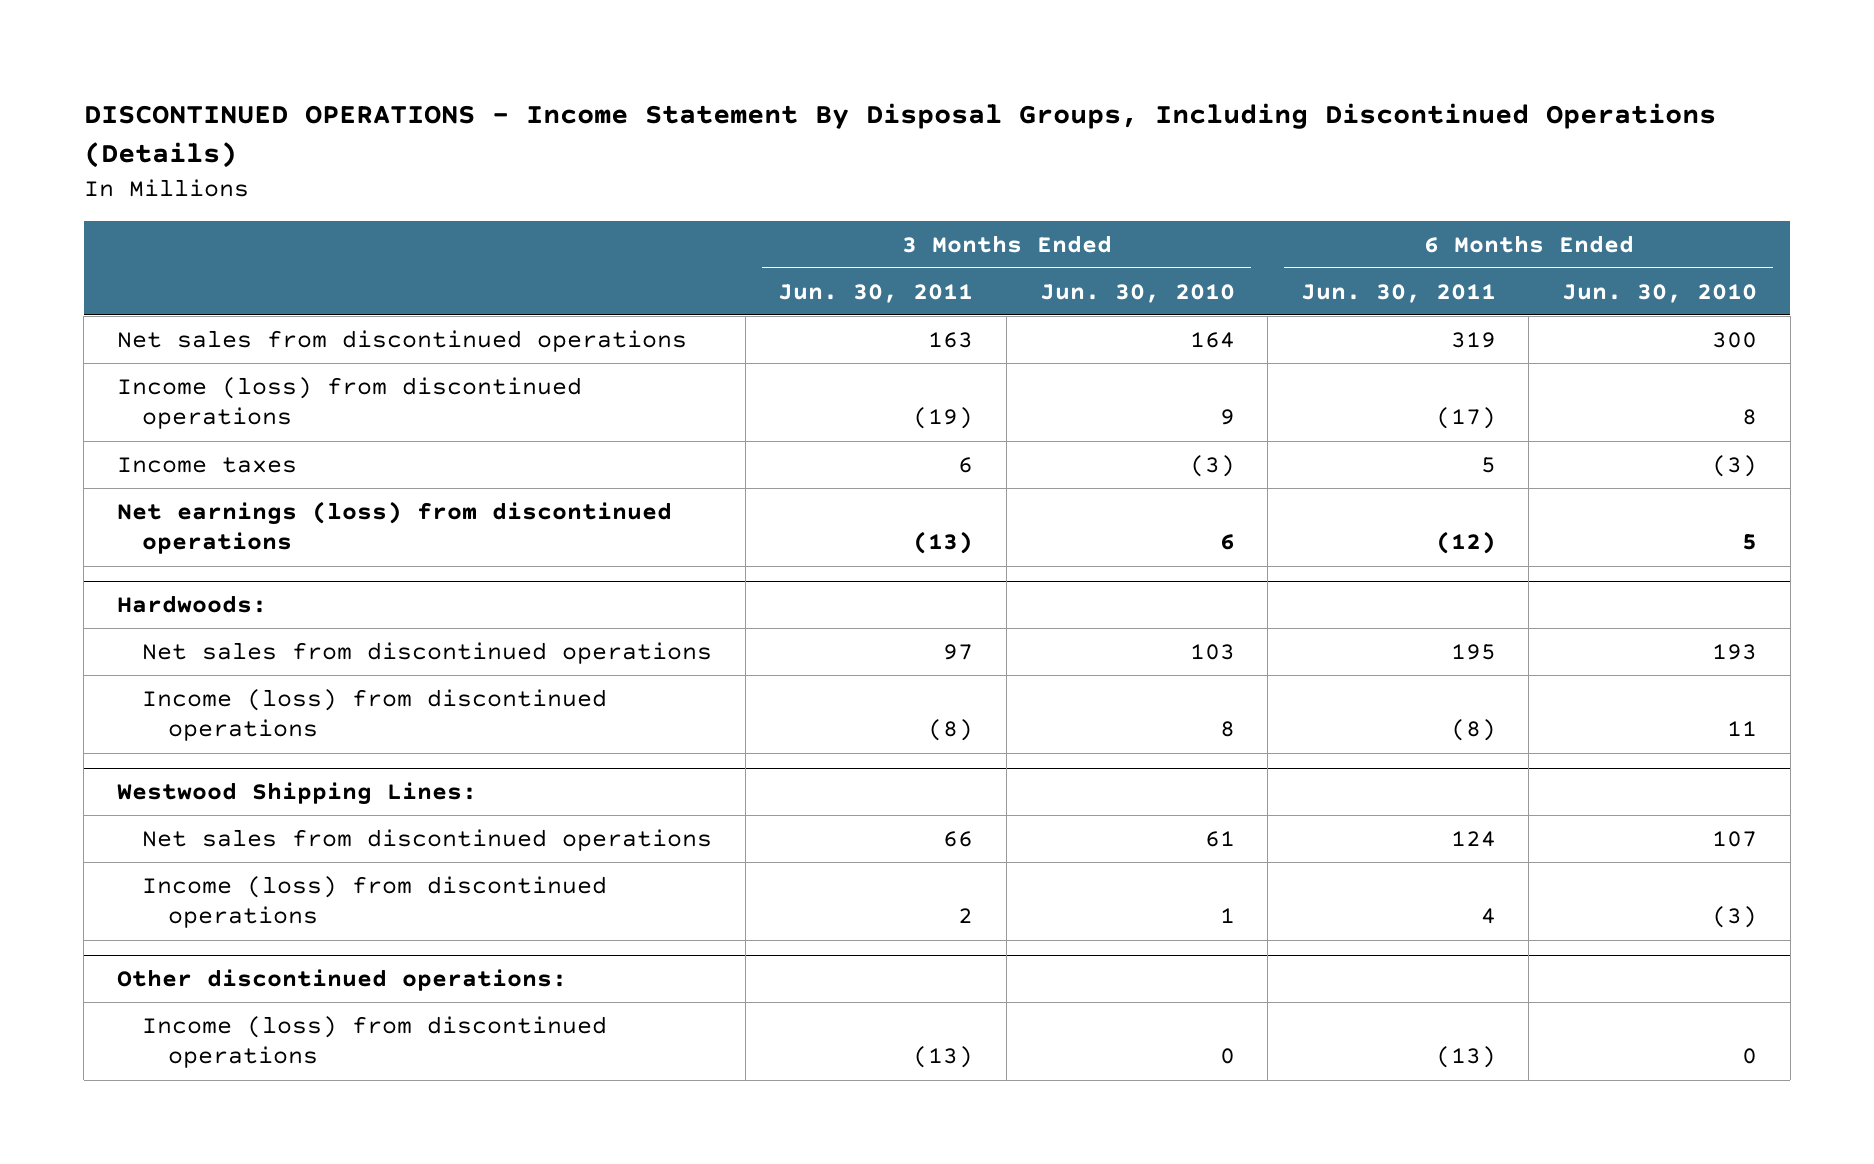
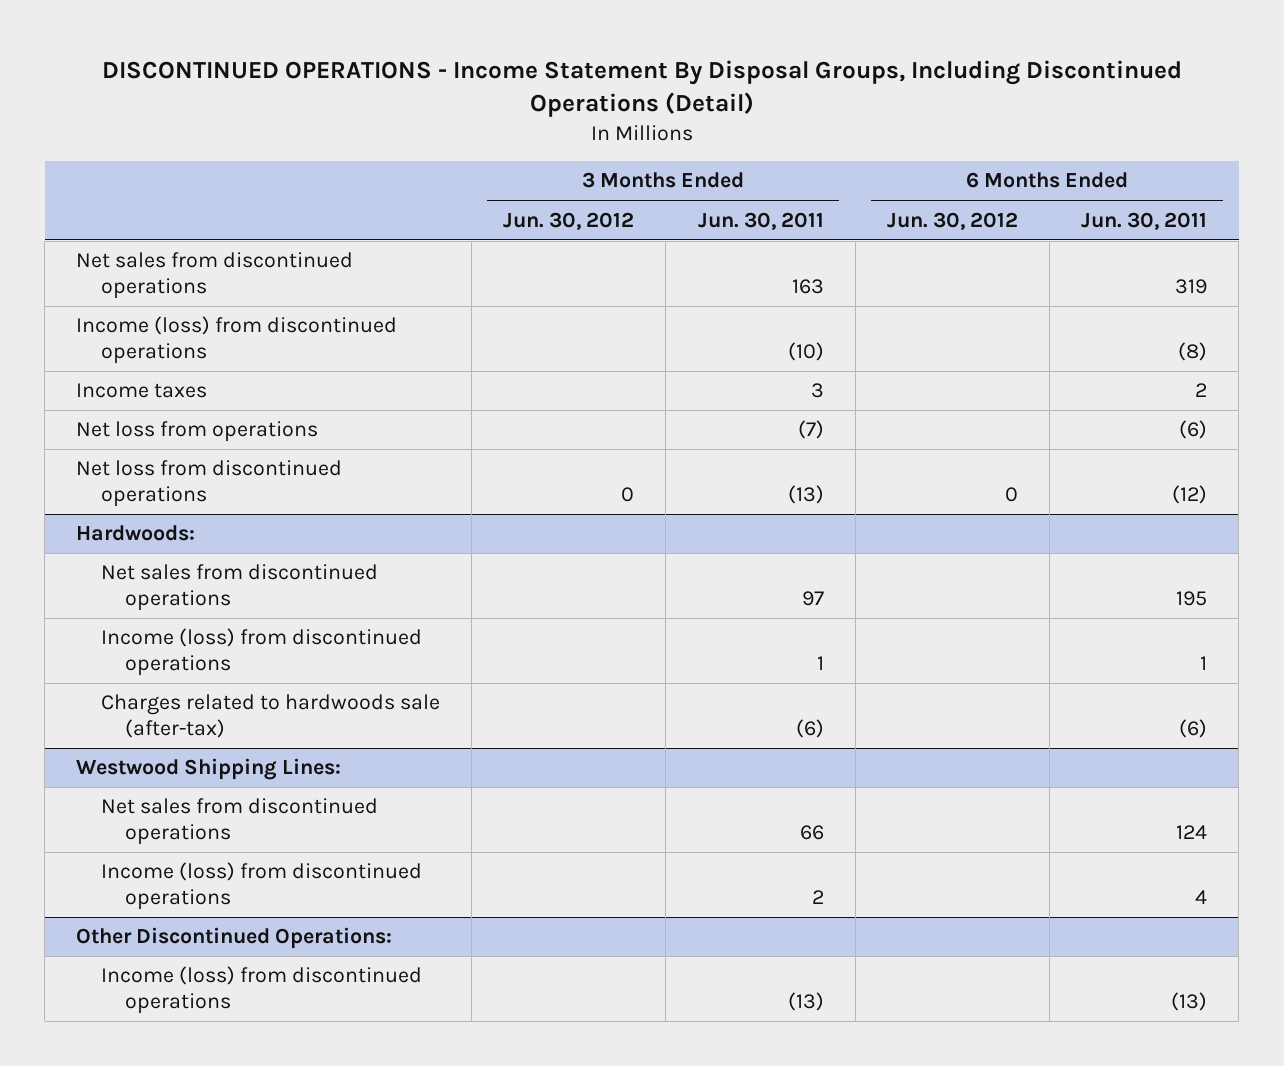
- DISCONTINUED OPERATIONS - Income Statement By Disposal Groups, Including Discontinued Operations (Details)
+ DISCONTINUED OPERATIONS - Income Statement By Disposal Groups, Including Discontinued Operations (Detail)
- | 3 Months Ended Jun. 30, 2011 | 3 Months Ended Jun. 30, 2010 | 6 Months Ended Jun. 30, 2011 | 6 Months Ended Jun. 30, 2010
+ | 3 Months Ended Jun. 30, 2012 | 3 Months Ended Jun. 30, 2011 | 6 Months Ended Jun. 30, 2012 | 6 Months Ended Jun. 30, 2011
- Income (loss) from discontinued operations | (19) | 9 | (17) | 8
- Income taxes | 6 | (3) | 5 | (3)
- Net earnings (loss) from discontinued operations | (13) | 6 | (12) | 5
+ Income (loss) from discontinued operations | | (10) | | (8)
+ Income taxes | | 3 | | 2
+ Net loss from operations | | (7) | | (6)
+ Net loss from discontinued operations | 0 | (13) | 0 | (12)
@ Hardwoods:
- Income (loss) from discontinued operations | (8) | 8 | (8) | 11
+ Income (loss) from discontinued operations | | 1 | | 1
+ Charges related to hardwoods sale (after-tax) | | (6) | | (6)
- Other discontinued operations:
+ Other Discontinued Operations:

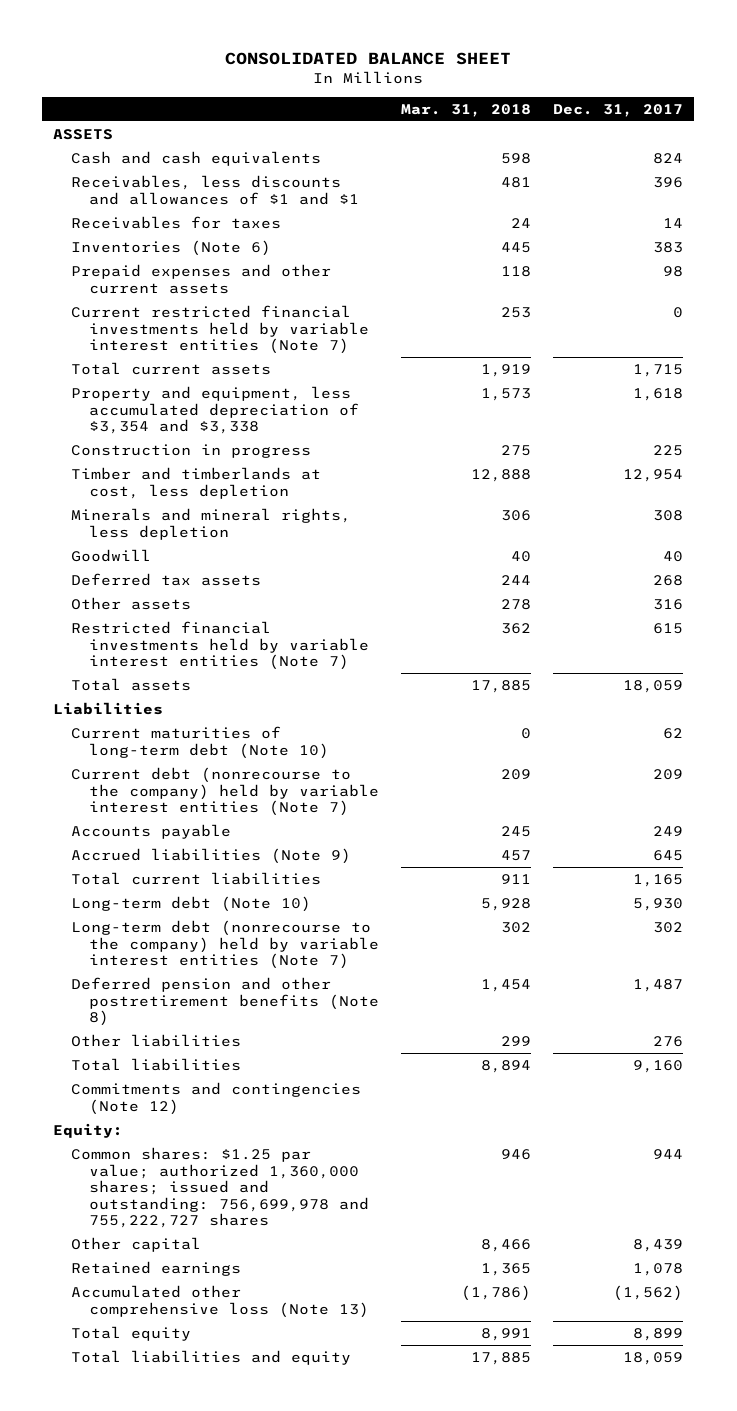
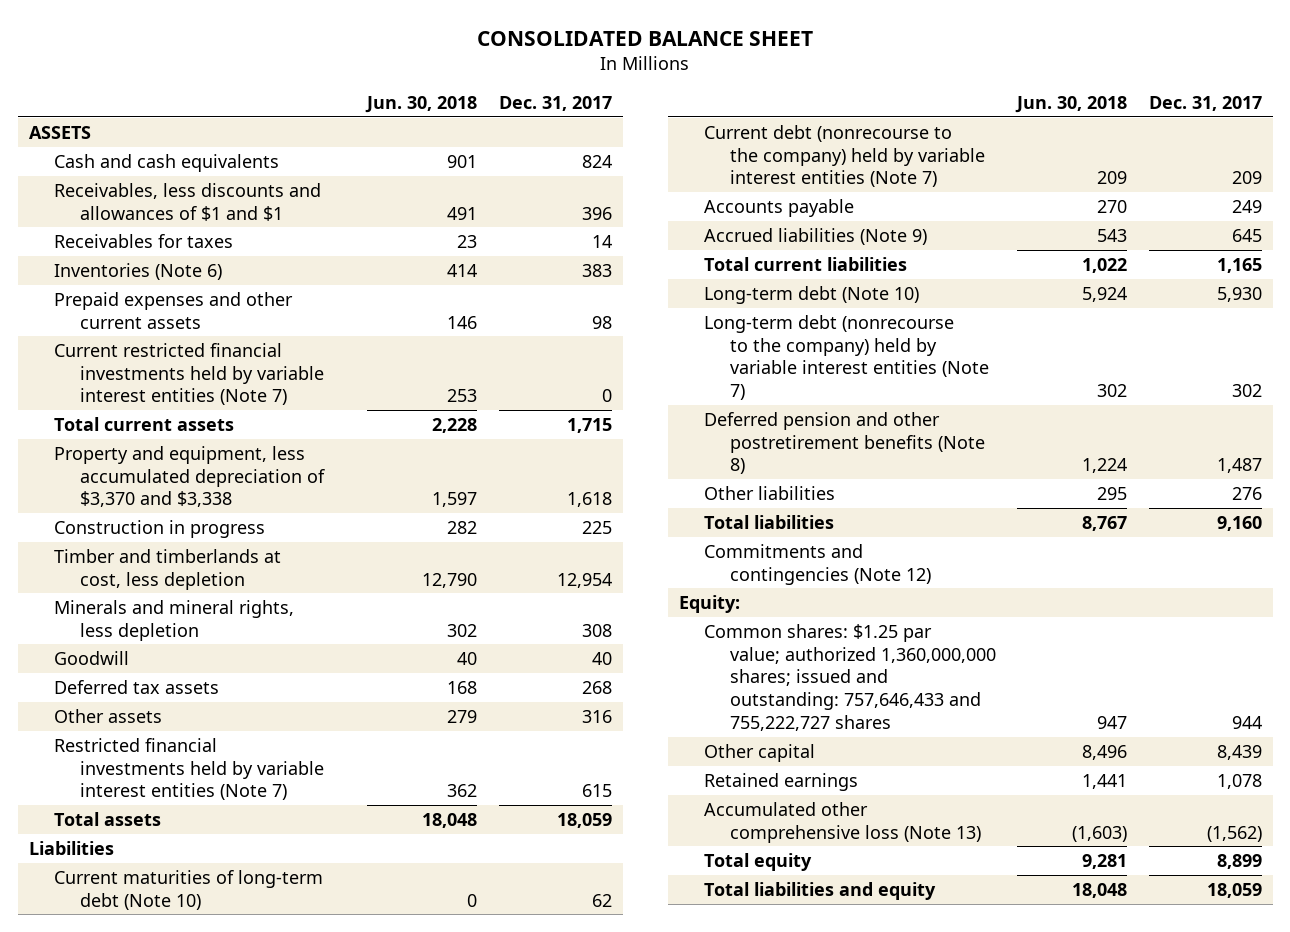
- | Mar. 31, 2018 | Dec. 31, 2017
+ | Jun. 30, 2018 | Dec. 31, 2017
- Property and equipment, less accumulated depreciation of $3,354 and $3,338 | 1,573 | 1,618
+ Property and equipment, less accumulated depreciation of $3,370 and $3,338 | 1,597 | 1,618
- Common shares: $1.25 par value; authorized 1,360,000 shares; issued and outstanding: 756,699,978 and 755,222,727 shares | 946 | 944
+ Common shares: $1.25 par value; authorized 1,360,000,000 shares; issued and outstanding: 757,646,433 and 755,222,727 shares | 947 | 944

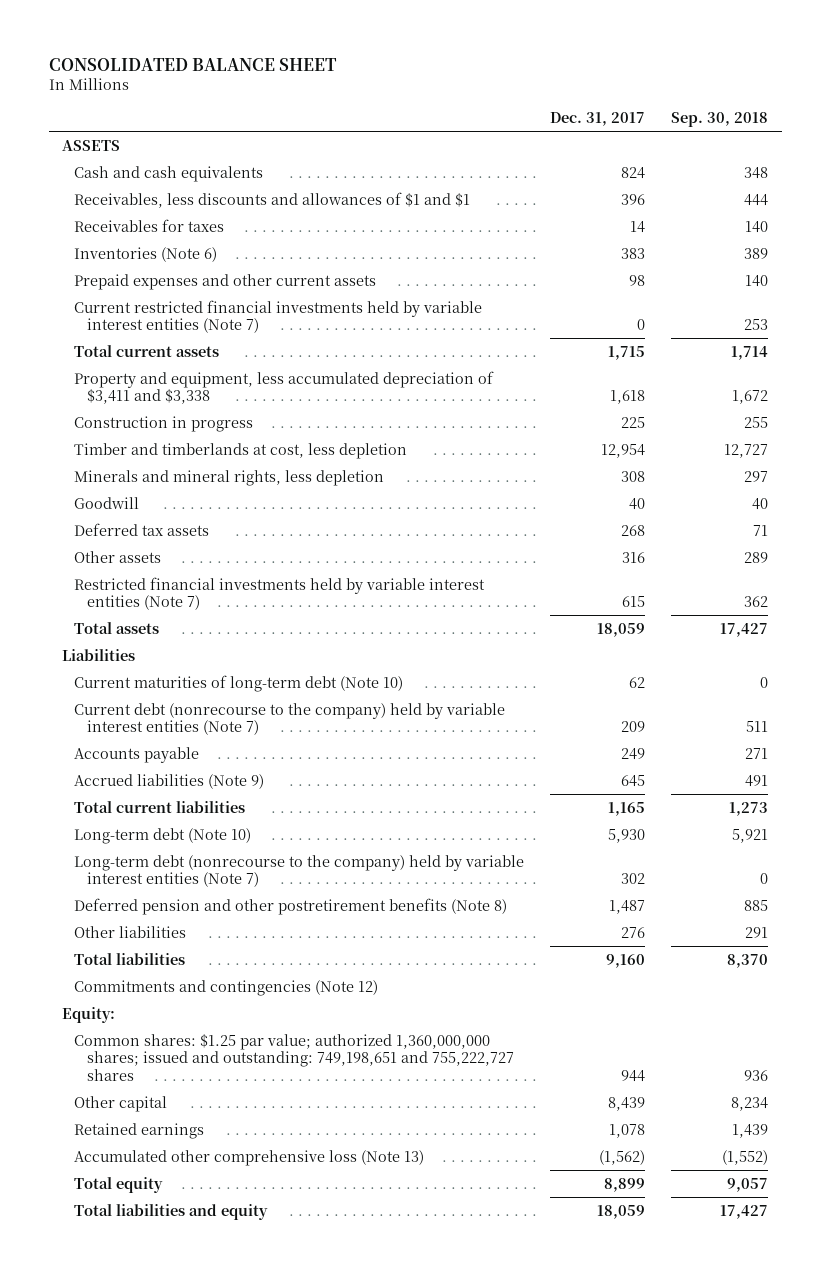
- | Jun. 30, 2018 | Dec. 31, 2017
+ | Dec. 31, 2017 | Sep. 30, 2018
- Property and equipment, less accumulated depreciation of $3,370 and $3,338 | 1,597 | 1,618
+ Property and equipment, less accumulated depreciation of $3,411 and $3,338 | 1,618 | 1,672
- Common shares: $1.25 par value; authorized 1,360,000,000 shares; issued and outstanding: 757,646,433 and 755,222,727 shares | 947 | 944
+ Common shares: $1.25 par value; authorized 1,360,000,000 shares; issued and outstanding: 749,198,651 and 755,222,727 shares | 944 | 936

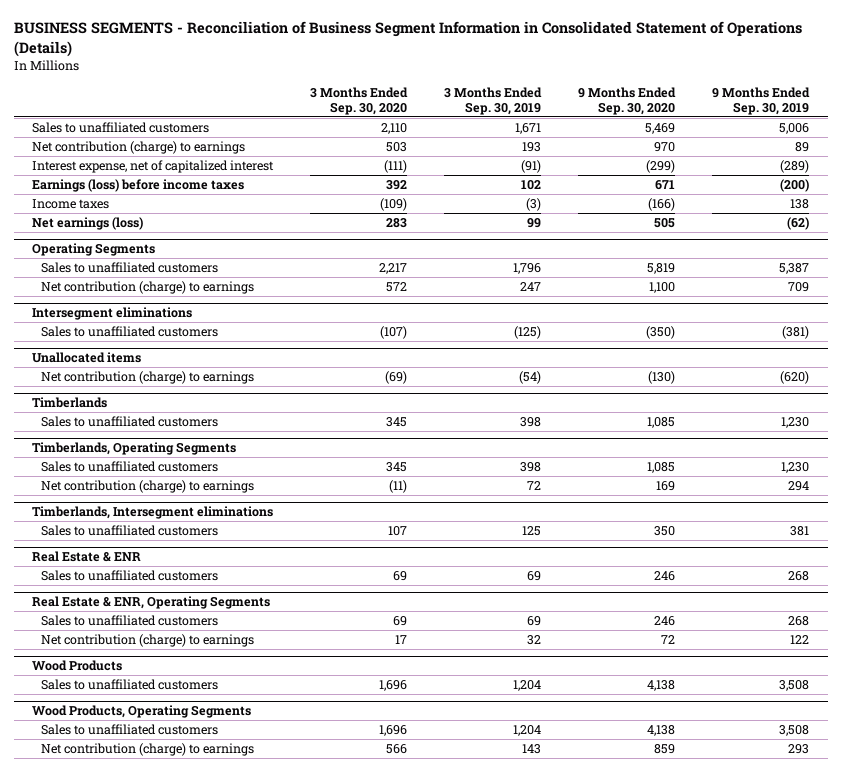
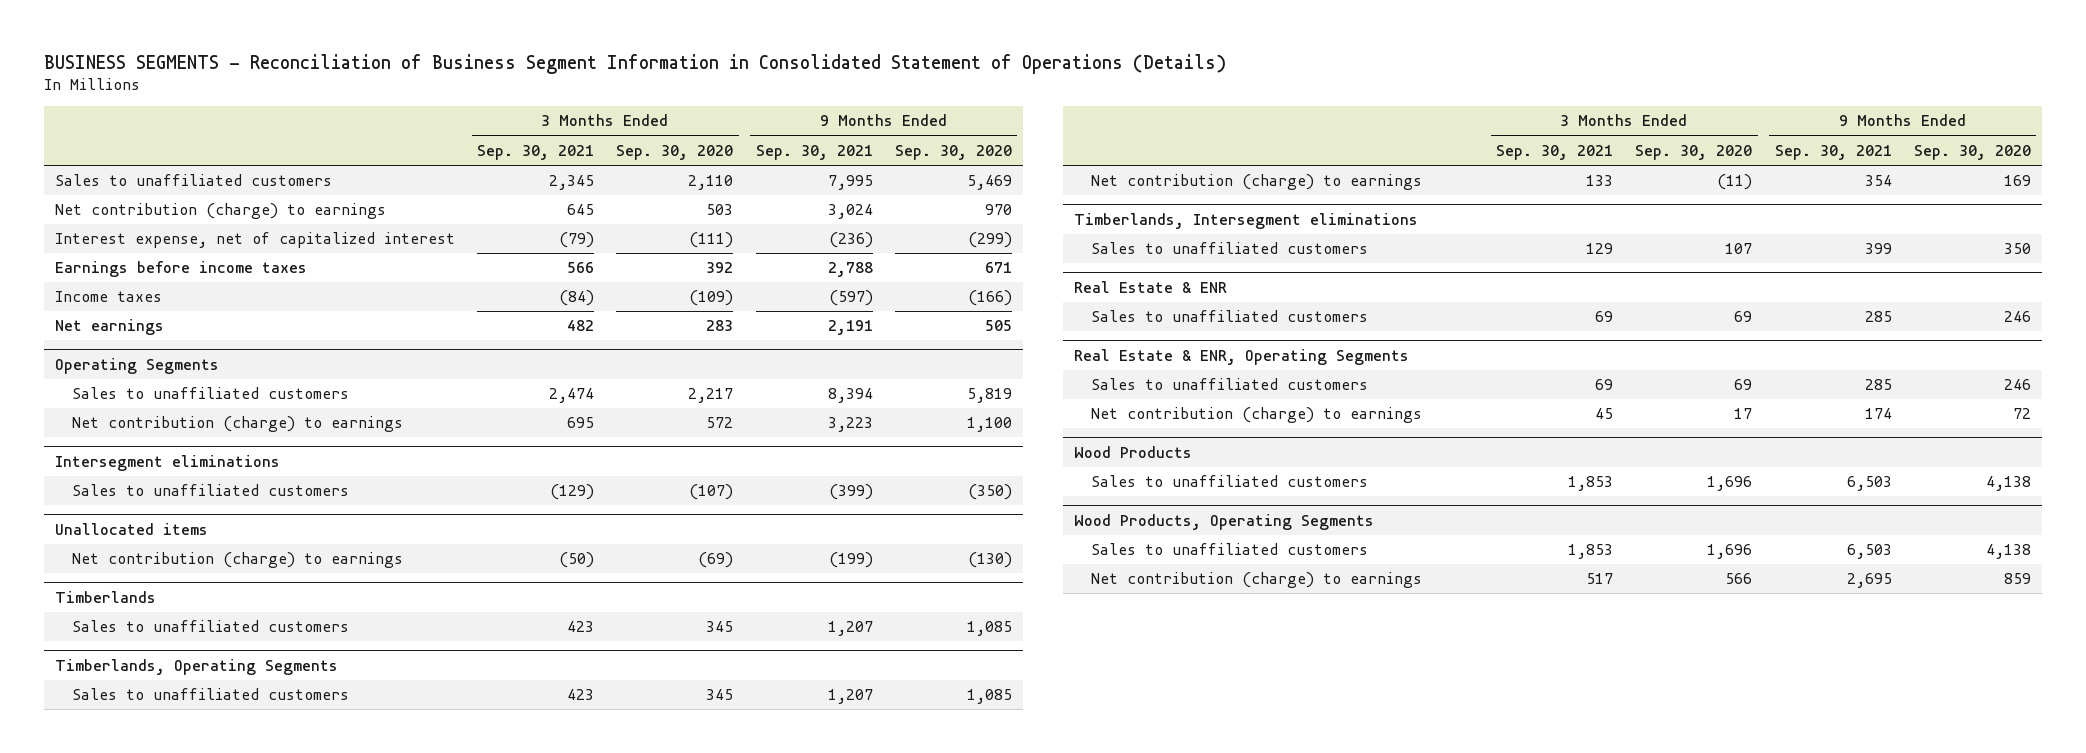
- | 3 Months Ended Sep. 30, 2020 | 3 Months Ended Sep. 30, 2019 | 9 Months Ended Sep. 30, 2020 | 9 Months Ended Sep. 30, 2019
+ | 3 Months Ended Sep. 30, 2021 | 3 Months Ended Sep. 30, 2020 | 9 Months Ended Sep. 30, 2021 | 9 Months Ended Sep. 30, 2020
- Earnings (loss) before income taxes | 392 | 102 | 671 | (200)
+ Earnings before income taxes | 566 | 392 | 2,788 | 671
- Net earnings (loss) | 283 | 99 | 505 | (62)
+ Net earnings | 482 | 283 | 2,191 | 505

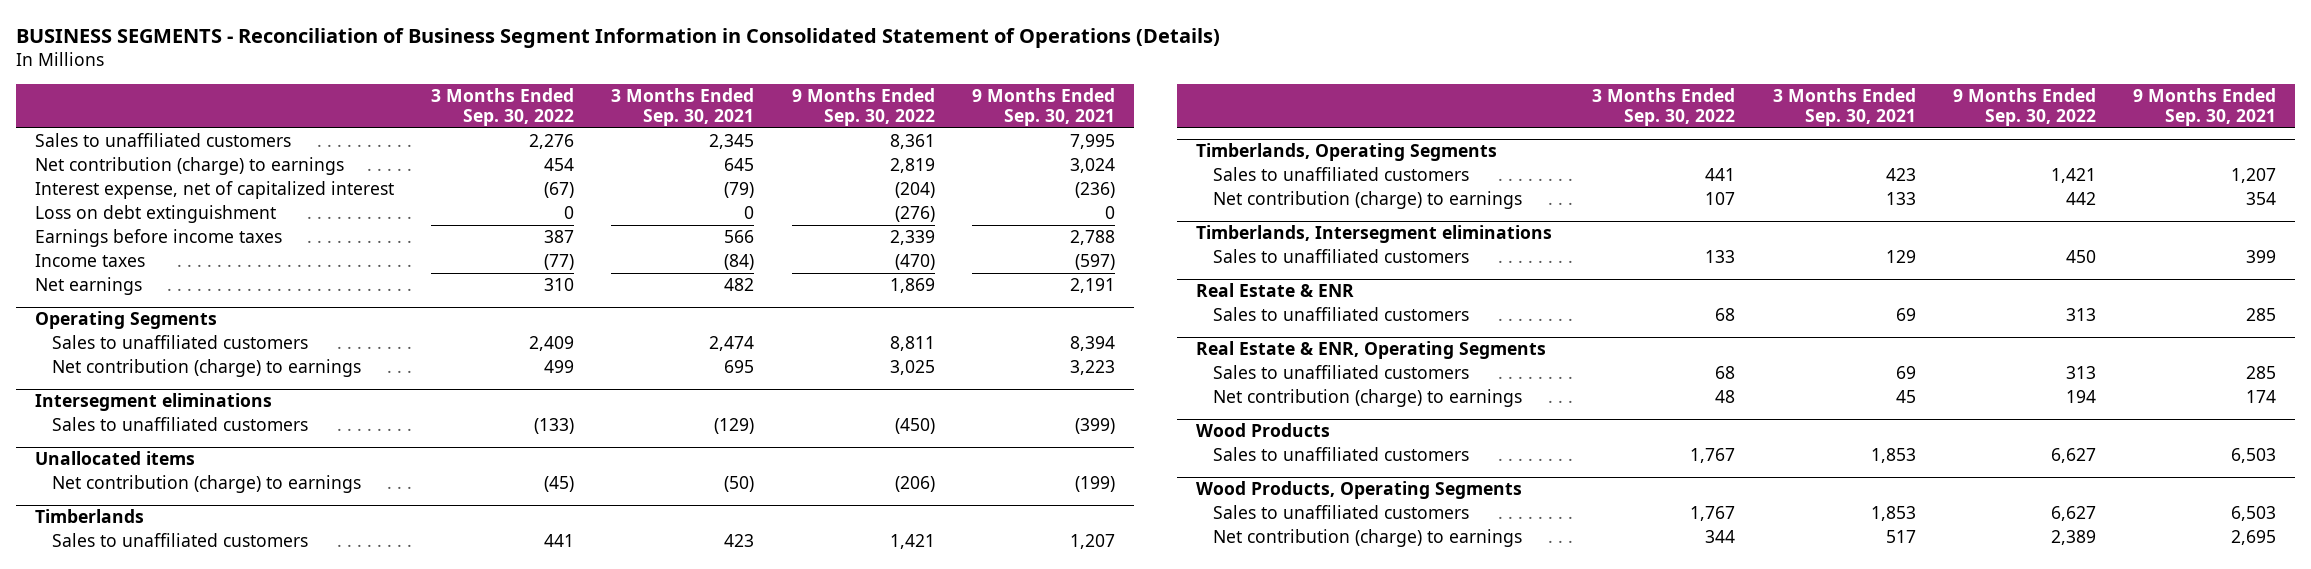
- | 3 Months Ended Sep. 30, 2021 | 3 Months Ended Sep. 30, 2020 | 9 Months Ended Sep. 30, 2021 | 9 Months Ended Sep. 30, 2020
+ | 3 Months Ended Sep. 30, 2022 | 3 Months Ended Sep. 30, 2021 | 9 Months Ended Sep. 30, 2022 | 9 Months Ended Sep. 30, 2021
+ Loss on debt extinguishment | 0 | 0 | (276) | 0

